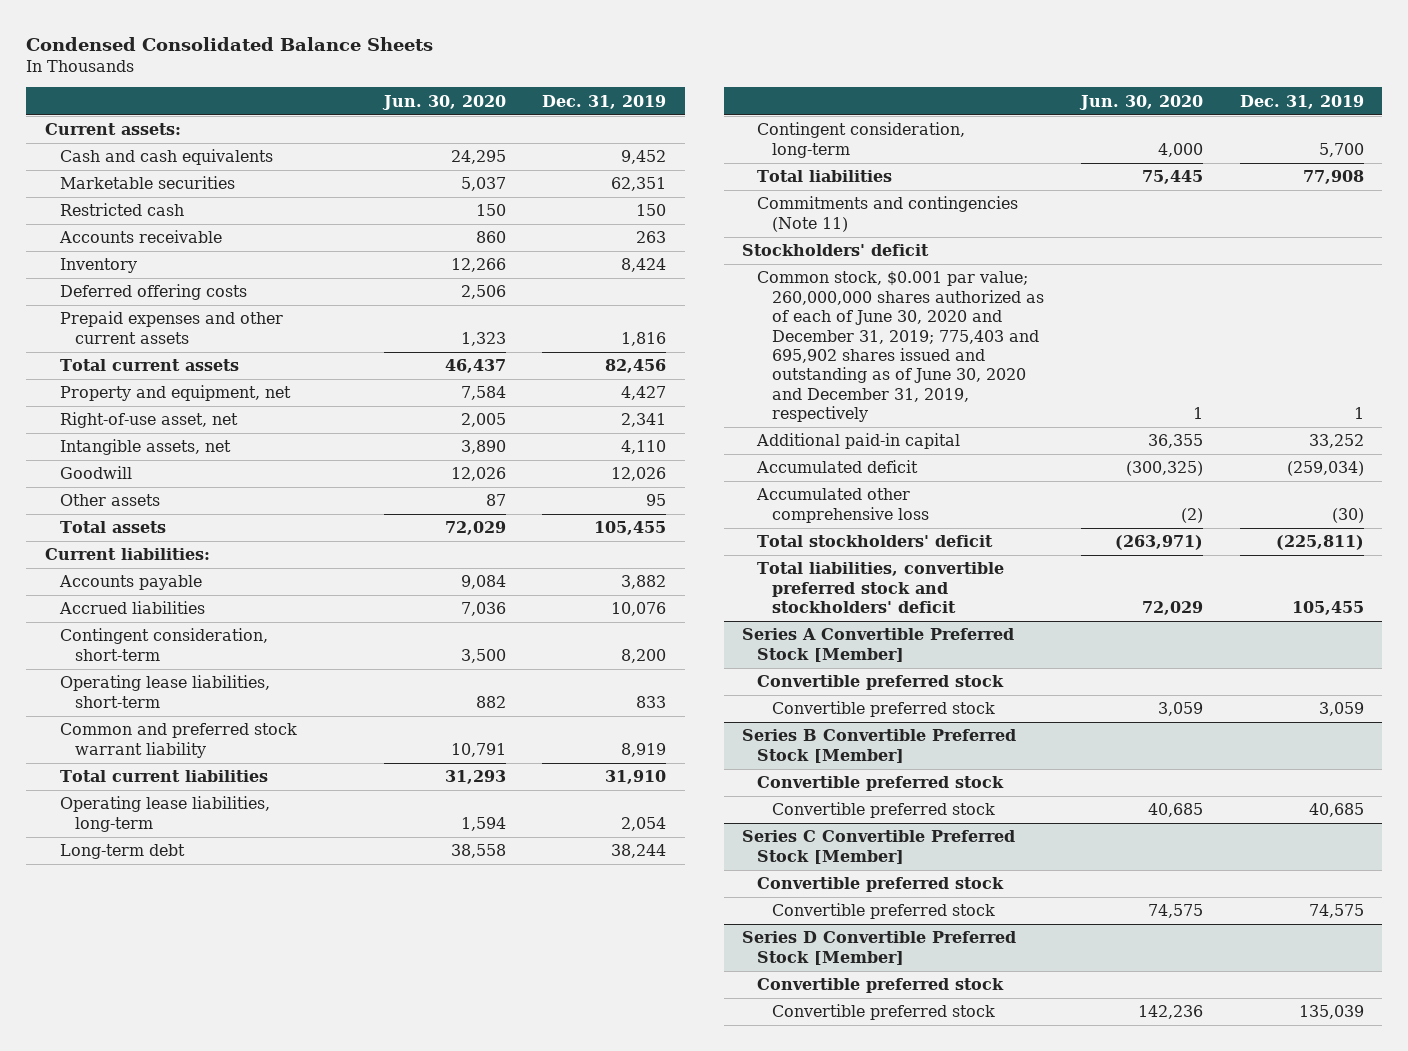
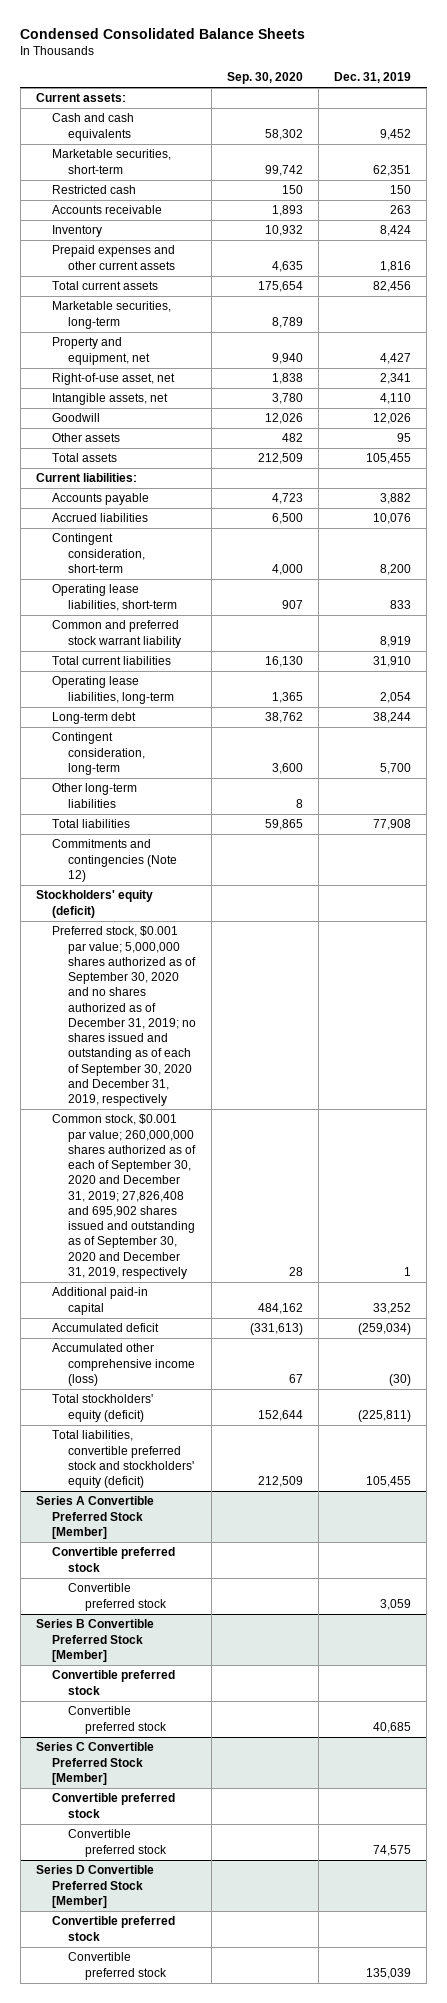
- | Jun. 30, 2020 | Dec. 31, 2019
+ | Sep. 30, 2020 | Dec. 31, 2019
- Marketable securities | 5,037 | 62,351
+ Marketable securities, short-term | 99,742 | 62,351
- Deferred offering costs | 2,506 |
+ Marketable securities, long-term | 8,789 |
+ Other long-term liabilities | 8 |
- Commitments and contingencies (Note 11)
- Stockholders' deficit
- Common stock, $0.001 par value; 260,000,000 shares authorized as of each of June 30, 2020 and December 31, 2019; 775,403 and 695,902 shares issued and outstanding as of June 30, 2020 and December 31, 2019, respectively | 1 | 1
+ Commitments and contingencies (Note 12)
+ Stockholders' equity (deficit)
+ Preferred stock, $0.001 par value; 5,000,000 shares authorized as of September 30, 2020 and no shares authorized as of December 31, 2019; no shares issued and outstanding as of each of September 30, 2020 and December 31, 2019, respectively
+ Common stock, $0.001 par value; 260,000,000 shares authorized as of each of September 30, 2020 and December 31, 2019; 27,826,408 and 695,902 shares issued and outstanding as of September 30, 2020 and December 31, 2019, respectively | 28 | 1
- Accumulated other comprehensive loss | (2) | (30)
- Total stockholders' deficit | (263,971) | (225,811)
- Total liabilities, convertible preferred stock and stockholders' deficit | 72,029 | 105,455
+ Accumulated other comprehensive income (loss) | 67 | (30)
+ Total stockholders' equity (deficit) | 152,644 | (225,811)
+ Total liabilities, convertible preferred stock and stockholders' equity (deficit) | 212,509 | 105,455

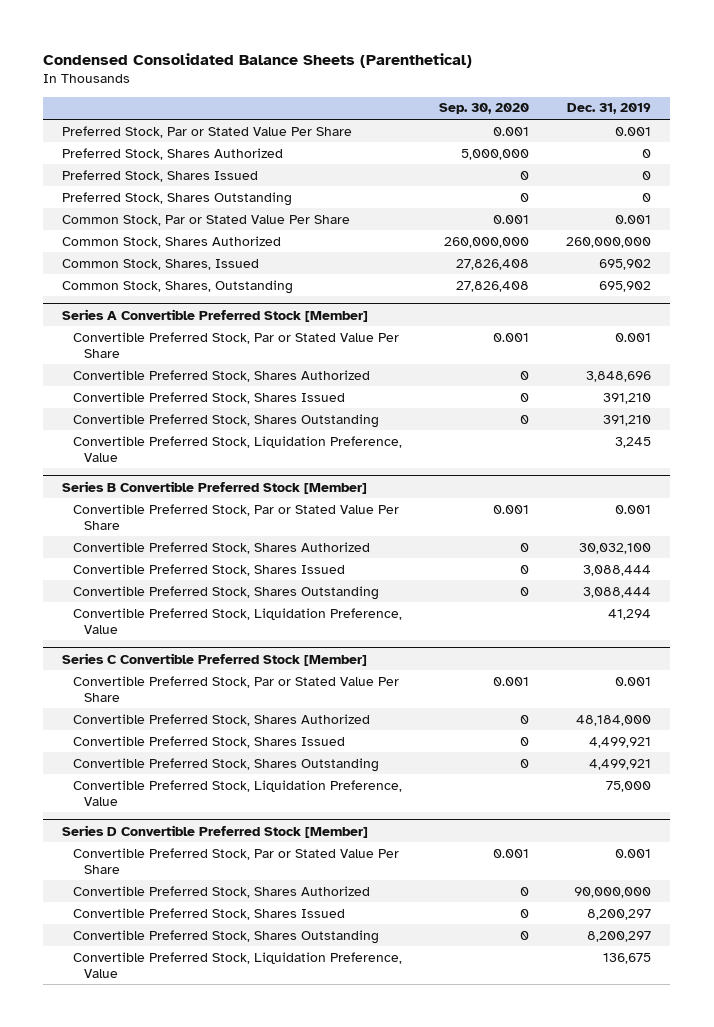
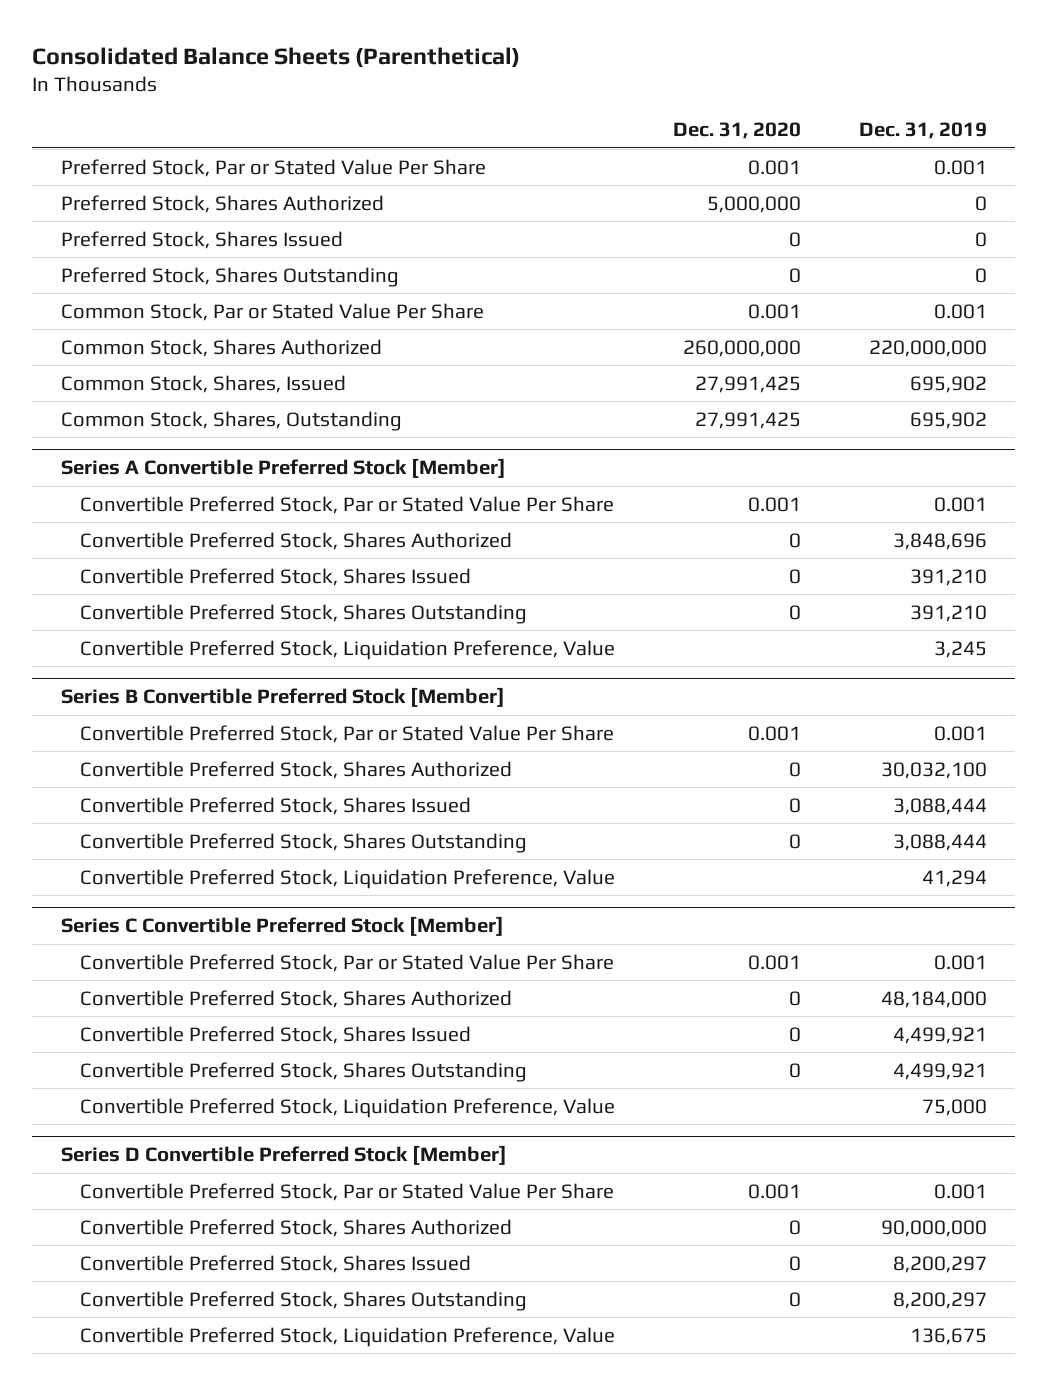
- Condensed Consolidated Balance Sheets (Parenthetical)
+ Consolidated Balance Sheets (Parenthetical)
- | Sep. 30, 2020 | Dec. 31, 2019
+ | Dec. 31, 2020 | Dec. 31, 2019
- Common Stock, Shares Authorized | 260,000,000 | 260,000,000
+ Common Stock, Shares Authorized | 260,000,000 | 220,000,000

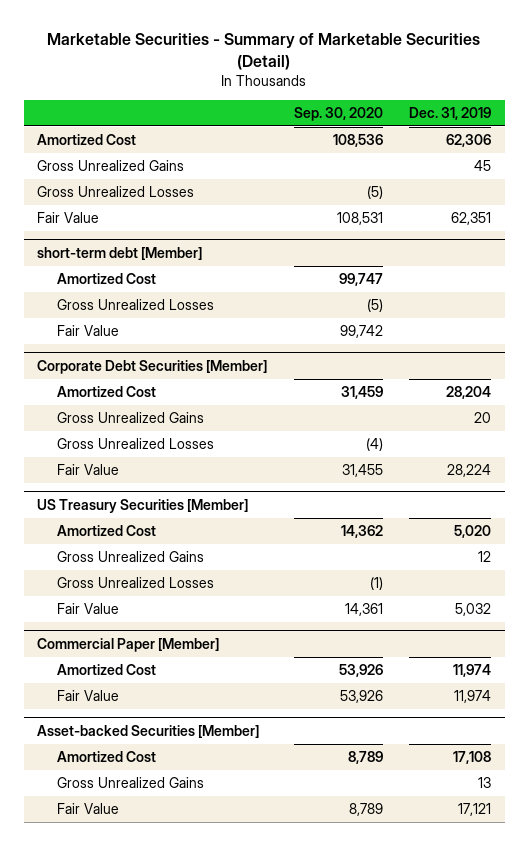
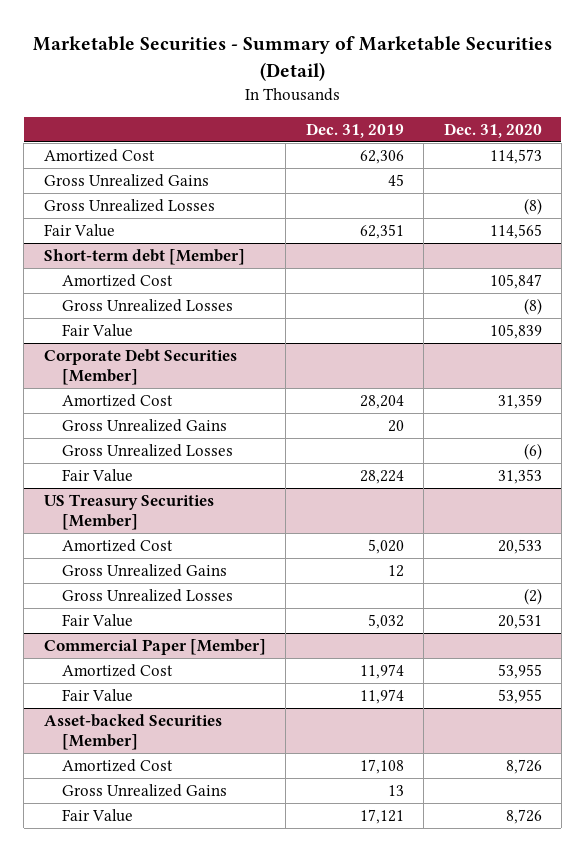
- | Sep. 30, 2020 | Dec. 31, 2019
+ | Dec. 31, 2019 | Dec. 31, 2020
- short-term debt [Member]
+ Short-term debt [Member]

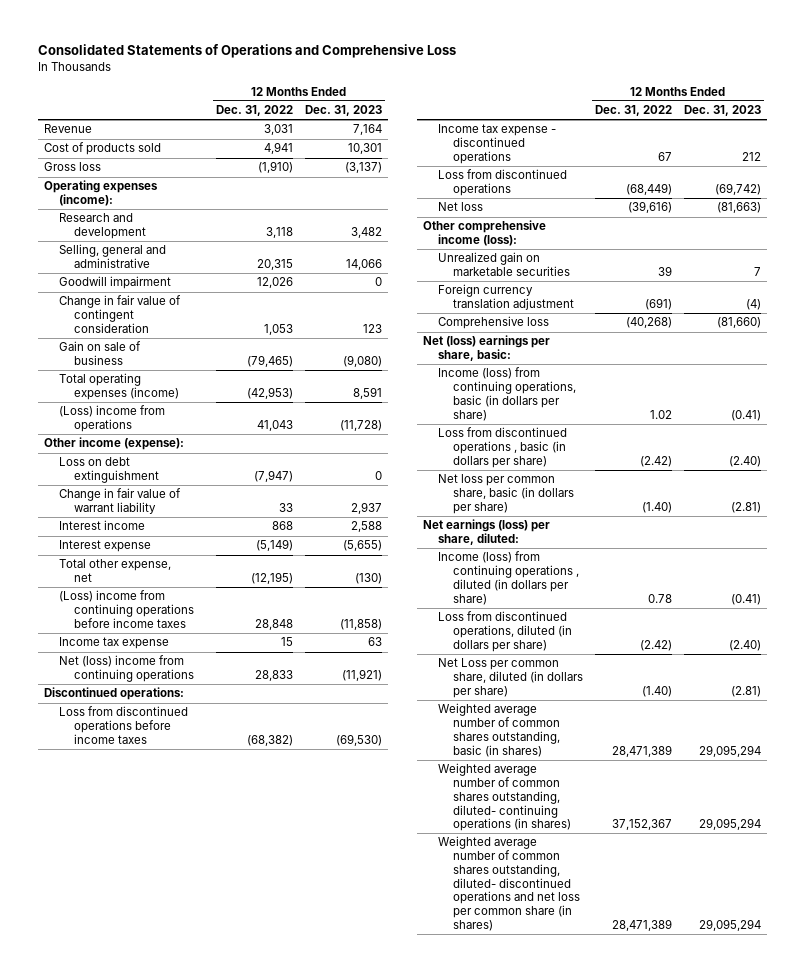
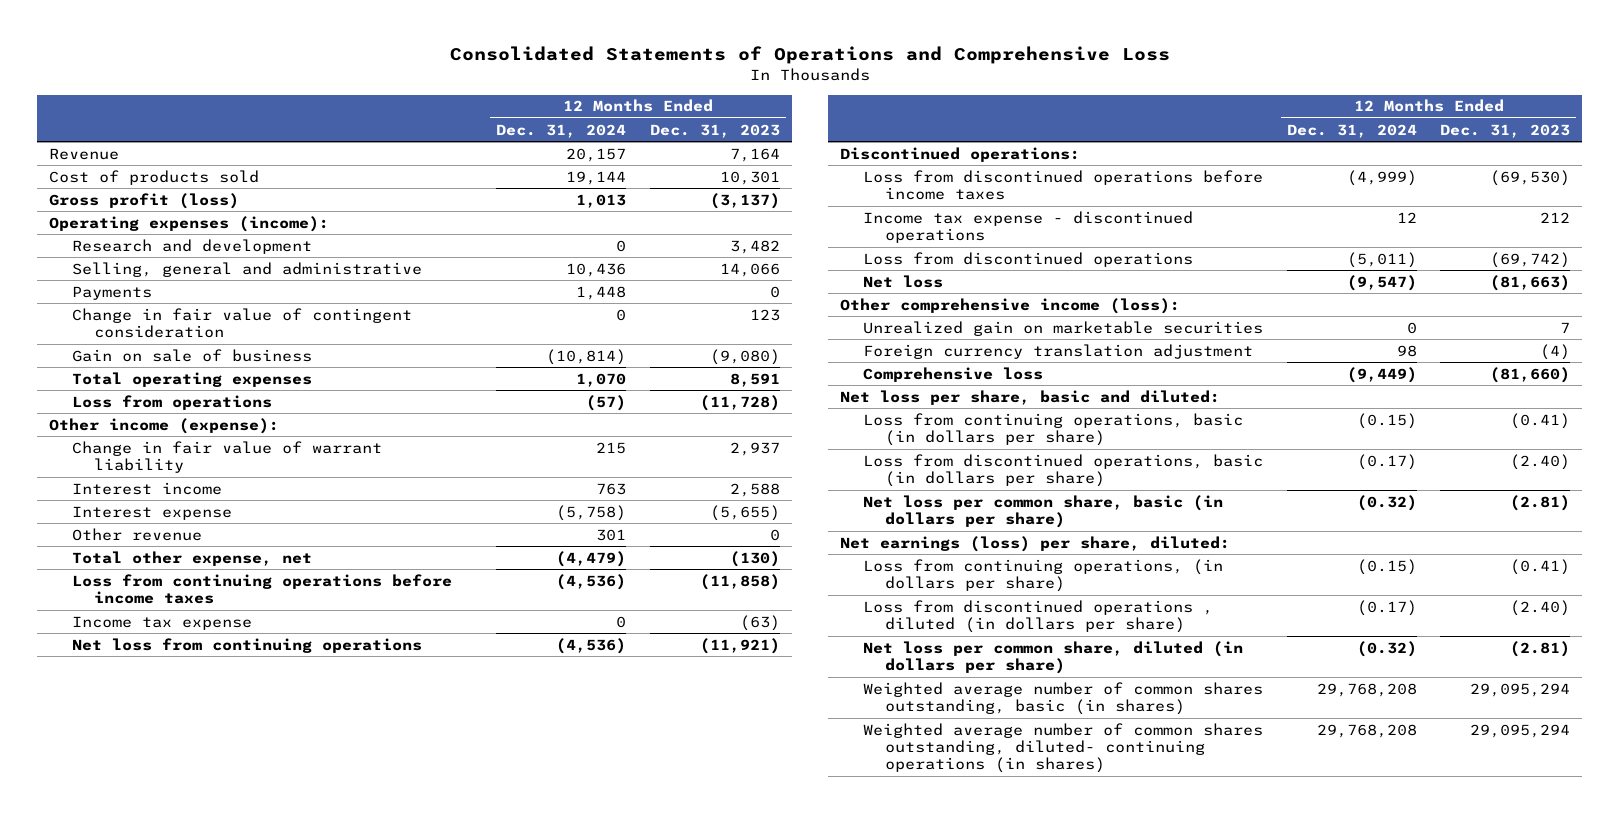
- | 12 Months Ended Dec. 31, 2022 | 12 Months Ended Dec. 31, 2023
+ | 12 Months Ended Dec. 31, 2024 | 12 Months Ended Dec. 31, 2023
- Gross loss | (1,910) | (3,137)
+ Gross profit (loss) | 1,013 | (3,137)
- Goodwill impairment | 12,026 | 0
+ Payments | 1,448 | 0
- Total operating expenses (income) | (42,953) | 8,591
- (Loss) income from operations | 41,043 | (11,728)
+ Total operating expenses | 1,070 | 8,591
+ Loss from operations | (57) | (11,728)
- Loss on debt extinguishment | (7,947) | 0
+ Other revenue | 301 | 0
- (Loss) income from continuing operations before income taxes | 28,848 | (11,858)
- Income tax expense | 15 | 63
- Net (loss) income from continuing operations | 28,833 | (11,921)
+ Loss from continuing operations before income taxes | (4,536) | (11,858)
+ Income tax expense | 0 | (63)
+ Net loss from continuing operations | (4,536) | (11,921)
- Net (loss) earnings per share, basic:
- Income (loss) from continuing operations, basic (in dollars per share) | 1.02 | (0.41)
- Loss from discontinued operations , basic (in dollars per share) | (2.42) | (2.40)
+ Net loss per share, basic and diluted:
+ Loss from continuing operations, basic (in dollars per share) | (0.15) | (0.41)
+ Loss from discontinued operations, basic (in dollars per share) | (0.17) | (2.40)
- Income (loss) from continuing operations , diluted (in dollars per share) | 0.78 | (0.41)
- Loss from discontinued operations, diluted (in dollars per share) | (2.42) | (2.40)
- Net Loss per common share, diluted (in dollars per share) | (1.40) | (2.81)
+ Loss from continuing operations, (in dollars per share) | (0.15) | (0.41)
+ Loss from discontinued operations , diluted (in dollars per share) | (0.17) | (2.40)
+ Net loss per common share, diluted (in dollars per share) | (0.32) | (2.81)
- Weighted average number of common shares outstanding, diluted- discontinued operations and net loss per common share (in shares) | 28,471,389 | 29,095,294

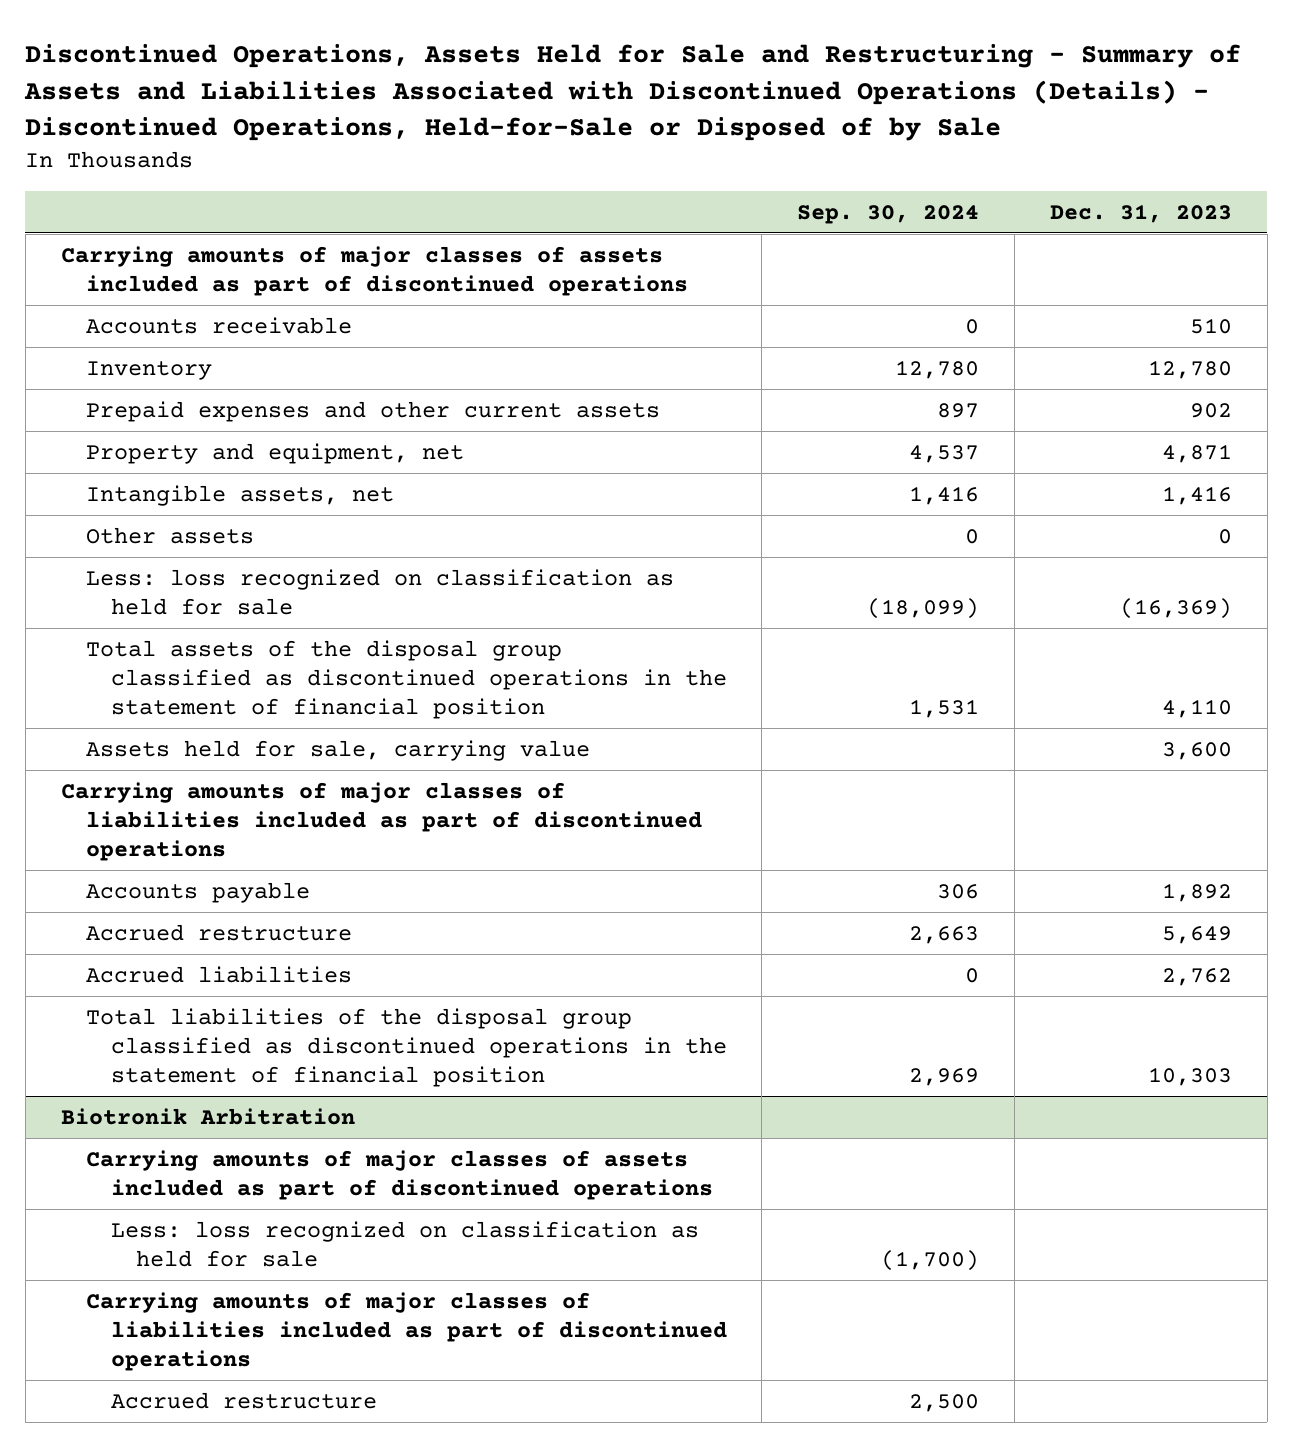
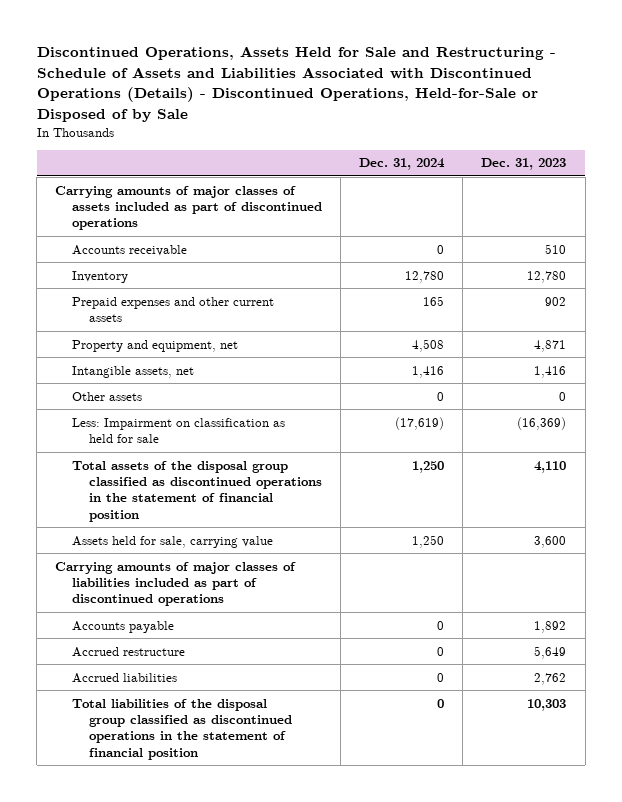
- Discontinued Operations, Assets Held for Sale and Restructuring - Summary of Assets and Liabilities Associated with Discontinued Operations (Details) - Discontinued Operations, Held-for-Sale or Disposed of by Sale
+ Discontinued Operations, Assets Held for Sale and Restructuring - Schedule of Assets and Liabilities Associated with Discontinued Operations (Details) - Discontinued Operations, Held-for-Sale or Disposed of by Sale
- | Sep. 30, 2024 | Dec. 31, 2023
+ | Dec. 31, 2024 | Dec. 31, 2023
- Less: loss recognized on classification as held for sale | (18,099) | (16,369)
+ Less: Impairment on classification as held for sale | (17,619) | (16,369)
- Biotronik Arbitration
- Carrying amounts of major classes of assets included as part of discontinued operations
- Less: loss recognized on classification as held for sale | (1,700) |
- Carrying amounts of major classes of liabilities included as part of discontinued operations
- Accrued restructure | 2,500 |

